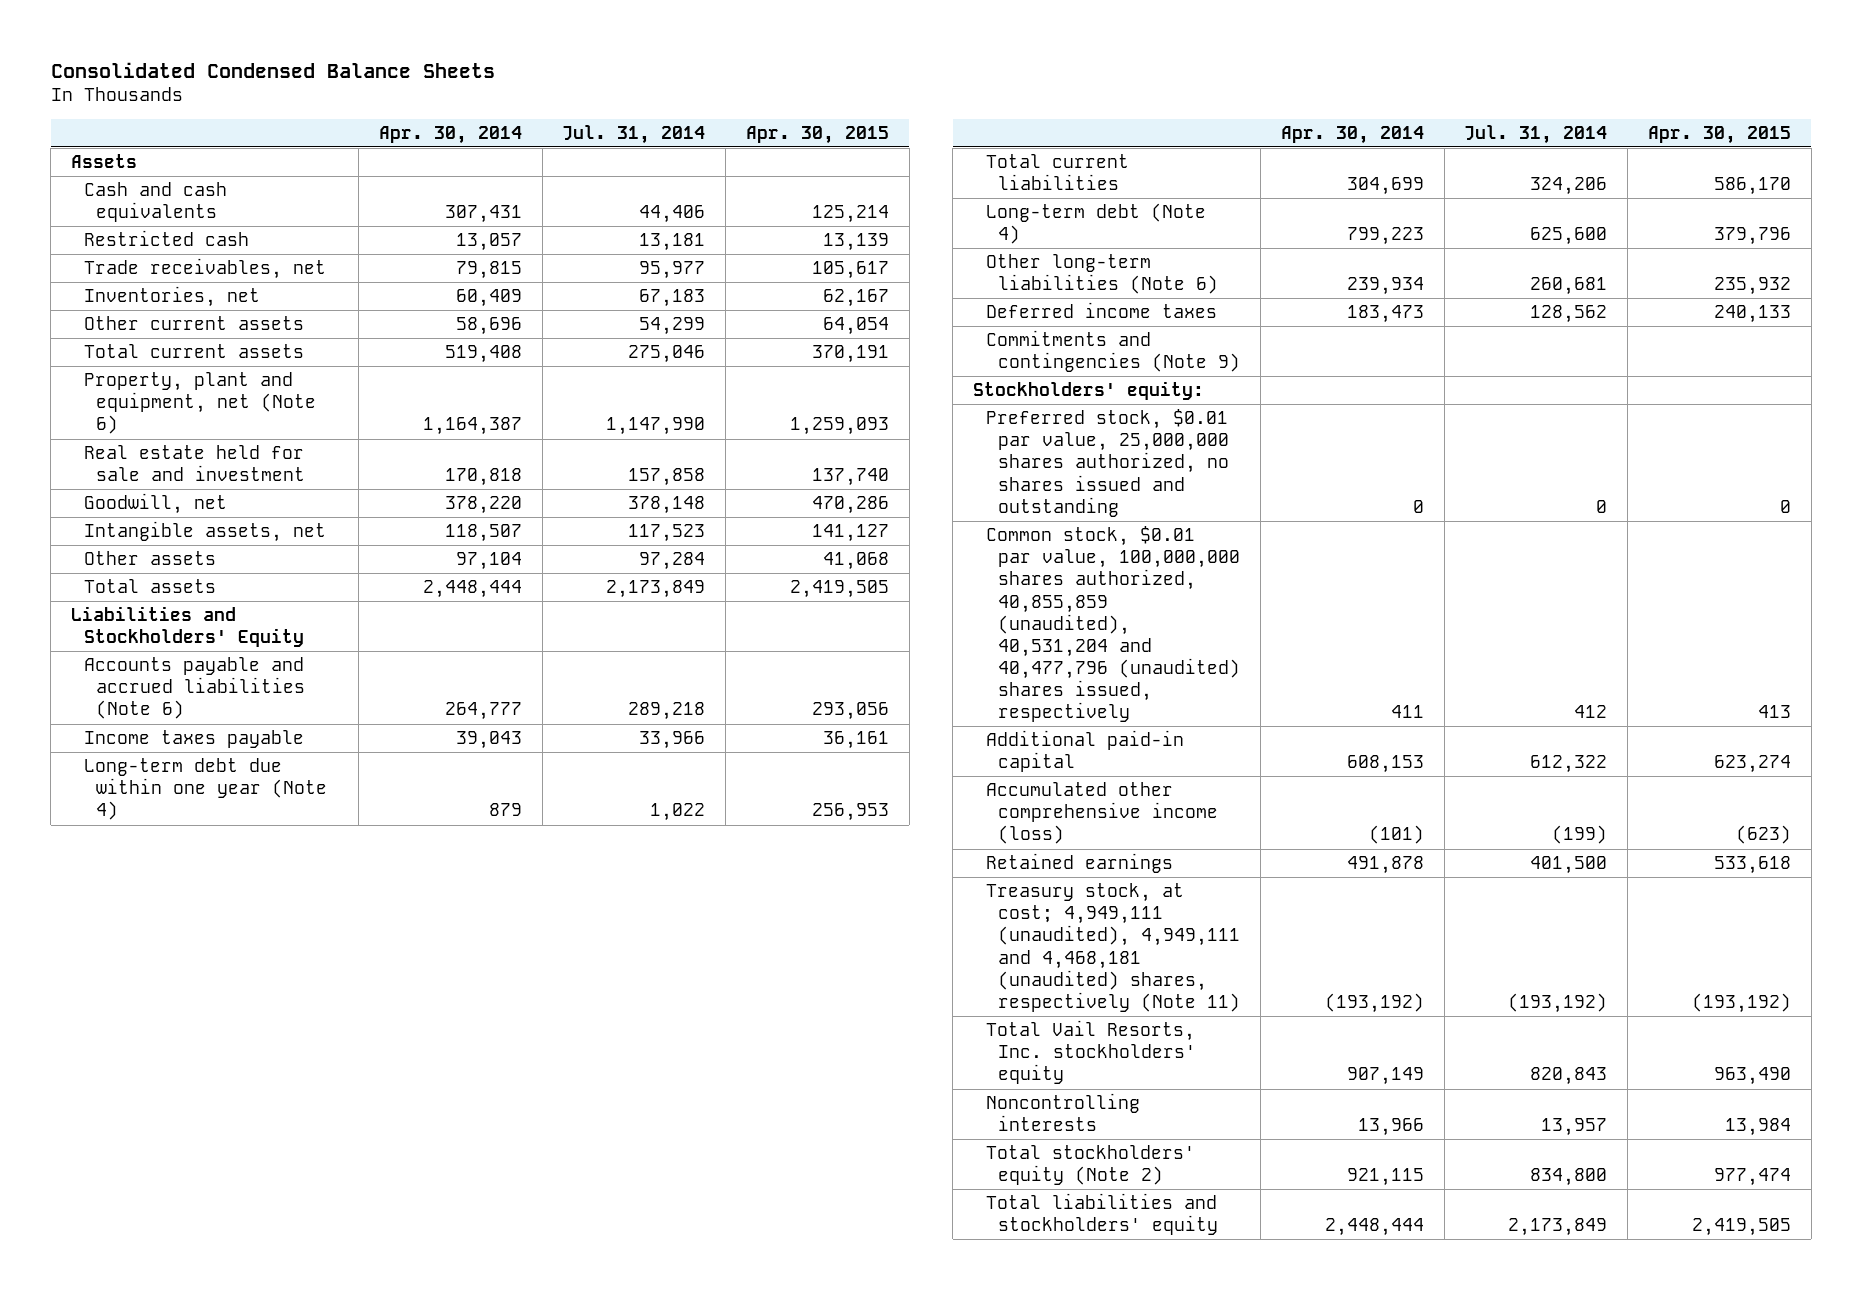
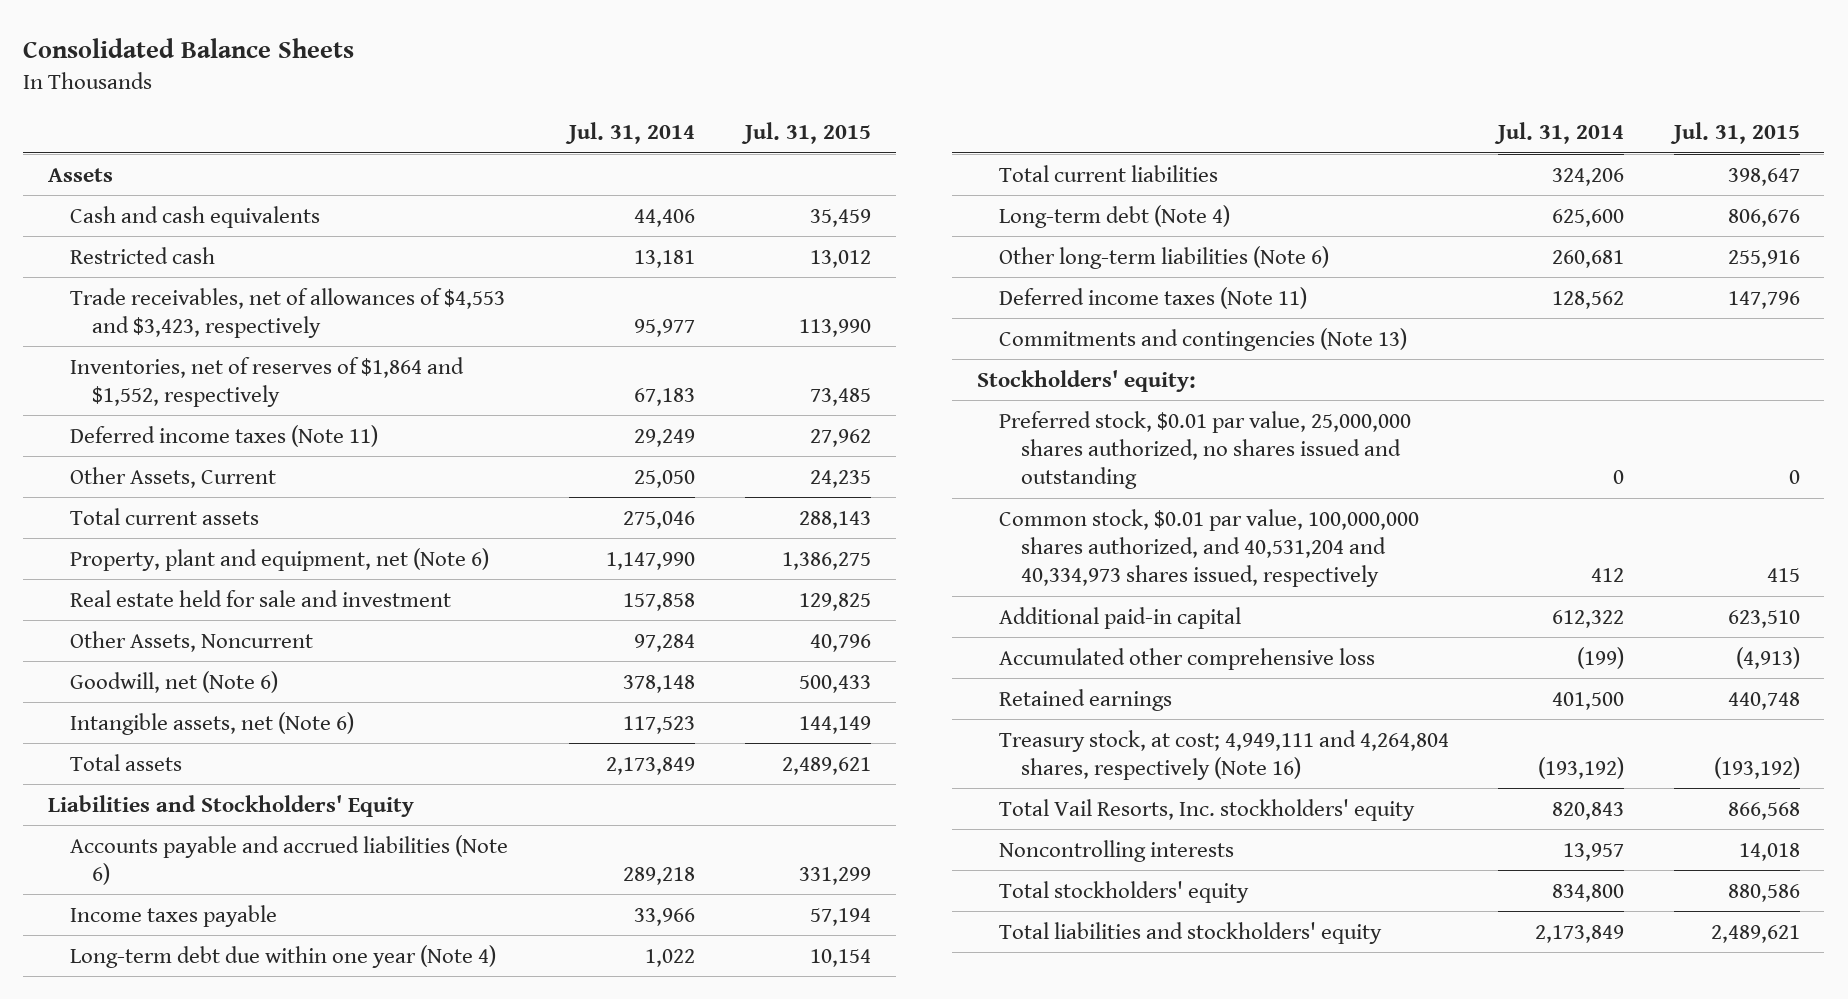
- Consolidated Condensed Balance Sheets
+ Consolidated Balance Sheets
- | Apr. 30, 2014 | Jul. 31, 2014 | Apr. 30, 2015
+ | Jul. 31, 2014 | Jul. 31, 2015
- Trade receivables, net | 79,815 | 95,977 | 105,617
- Inventories, net | 60,409 | 67,183 | 62,167
- Other current assets | 58,696 | 54,299 | 64,054
+ Trade receivables, net of allowances of $4,553 and $3,423, respectively | 95,977 | 113,990
+ Inventories, net of reserves of $1,864 and $1,552, respectively | 67,183 | 73,485
+ Deferred income taxes (Note 11) | 29,249 | 27,962
+ Other Assets, Current | 25,050 | 24,235
- Goodwill, net | 378,220 | 378,148 | 470,286
- Intangible assets, net | 118,507 | 117,523 | 141,127
- Other assets | 97,104 | 97,284 | 41,068
+ Other Assets, Noncurrent | 97,284 | 40,796
+ Goodwill, net (Note 6) | 378,148 | 500,433
+ Intangible assets, net (Note 6) | 117,523 | 144,149
- Deferred income taxes | 183,473 | 128,562 | 240,133
- Commitments and contingencies (Note 9)
+ Deferred income taxes (Note 11) | 128,562 | 147,796
+ Commitments and contingencies (Note 13)
- Common stock, $0.01 par value, 100,000,000 shares authorized, 40,855,859 (unaudited), 40,531,204 and 40,477,796 (unaudited) shares issued, respectively | 411 | 412 | 413
+ Common stock, $0.01 par value, 100,000,000 shares authorized, and 40,531,204 and 40,334,973 shares issued, respectively | 412 | 415
- Accumulated other comprehensive income (loss) | (101) | (199) | (623)
+ Accumulated other comprehensive loss | (199) | (4,913)
- Treasury stock, at cost; 4,949,111 (unaudited), 4,949,111 and 4,468,181 (unaudited) shares, respectively (Note 11) | (193,192) | (193,192) | (193,192)
+ Treasury stock, at cost; 4,949,111 and 4,264,804 shares, respectively (Note 16) | (193,192) | (193,192)
- Total stockholders' equity (Note 2) | 921,115 | 834,800 | 977,474
+ Total stockholders' equity | 834,800 | 880,586

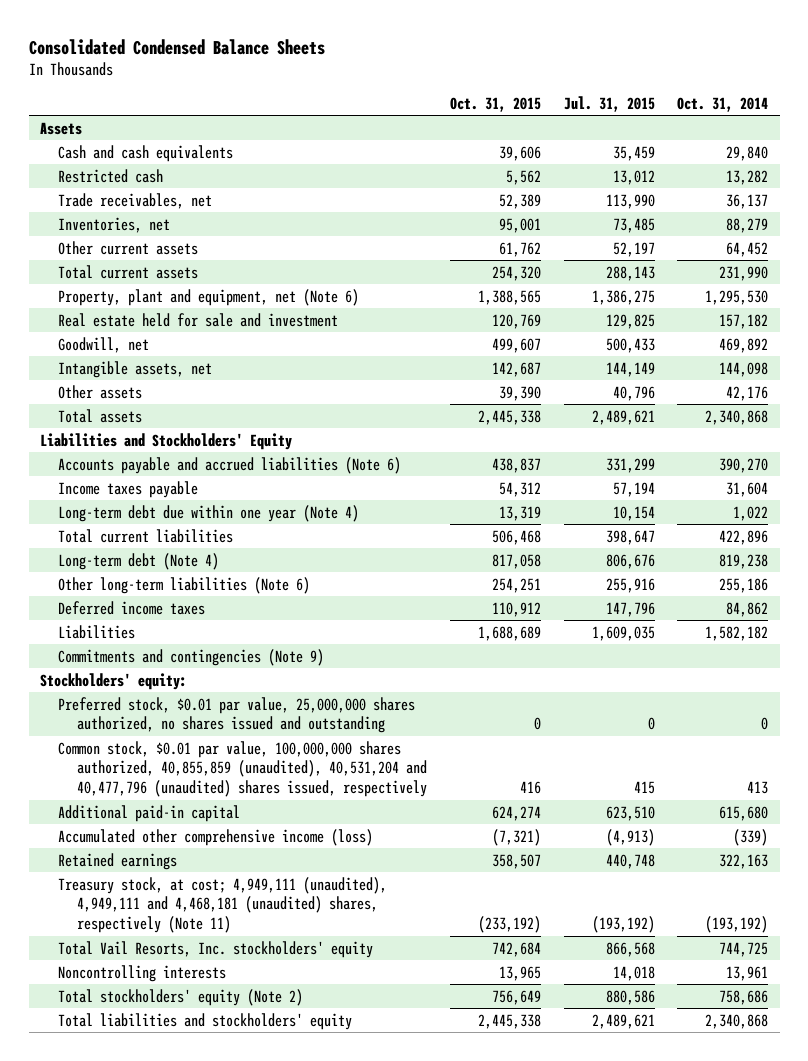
- Consolidated Balance Sheets
+ Consolidated Condensed Balance Sheets
- | Jul. 31, 2014 | Jul. 31, 2015
+ | Oct. 31, 2015 | Jul. 31, 2015 | Oct. 31, 2014
- Trade receivables, net of allowances of $4,553 and $3,423, respectively | 95,977 | 113,990
- Inventories, net of reserves of $1,864 and $1,552, respectively | 67,183 | 73,485
- Deferred income taxes (Note 11) | 29,249 | 27,962
- Other Assets, Current | 25,050 | 24,235
+ Trade receivables, net | 52,389 | 113,990 | 36,137
+ Inventories, net | 95,001 | 73,485 | 88,279
+ Other current assets | 61,762 | 52,197 | 64,452
- Other Assets, Noncurrent | 97,284 | 40,796
- Goodwill, net (Note 6) | 378,148 | 500,433
- Intangible assets, net (Note 6) | 117,523 | 144,149
+ Goodwill, net | 499,607 | 500,433 | 469,892
+ Intangible assets, net | 142,687 | 144,149 | 144,098
+ Other assets | 39,390 | 40,796 | 42,176
- Deferred income taxes (Note 11) | 128,562 | 147,796
- Commitments and contingencies (Note 13)
+ Deferred income taxes | 110,912 | 147,796 | 84,862
+ Liabilities | 1,688,689 | 1,609,035 | 1,582,182
+ Commitments and contingencies (Note 9)
- Common stock, $0.01 par value, 100,000,000 shares authorized, and 40,531,204 and 40,334,973 shares issued, respectively | 412 | 415
+ Common stock, $0.01 par value, 100,000,000 shares authorized, 40,855,859 (unaudited), 40,531,204 and 40,477,796 (unaudited) shares issued, respectively | 416 | 415 | 413
- Accumulated other comprehensive loss | (199) | (4,913)
+ Accumulated other comprehensive income (loss) | (7,321) | (4,913) | (339)
- Treasury stock, at cost; 4,949,111 and 4,264,804 shares, respectively (Note 16) | (193,192) | (193,192)
+ Treasury stock, at cost; 4,949,111 (unaudited), 4,949,111 and 4,468,181 (unaudited) shares, respectively (Note 11) | (233,192) | (193,192) | (193,192)
- Total stockholders' equity | 834,800 | 880,586
+ Total stockholders' equity (Note 2) | 756,649 | 880,586 | 758,686

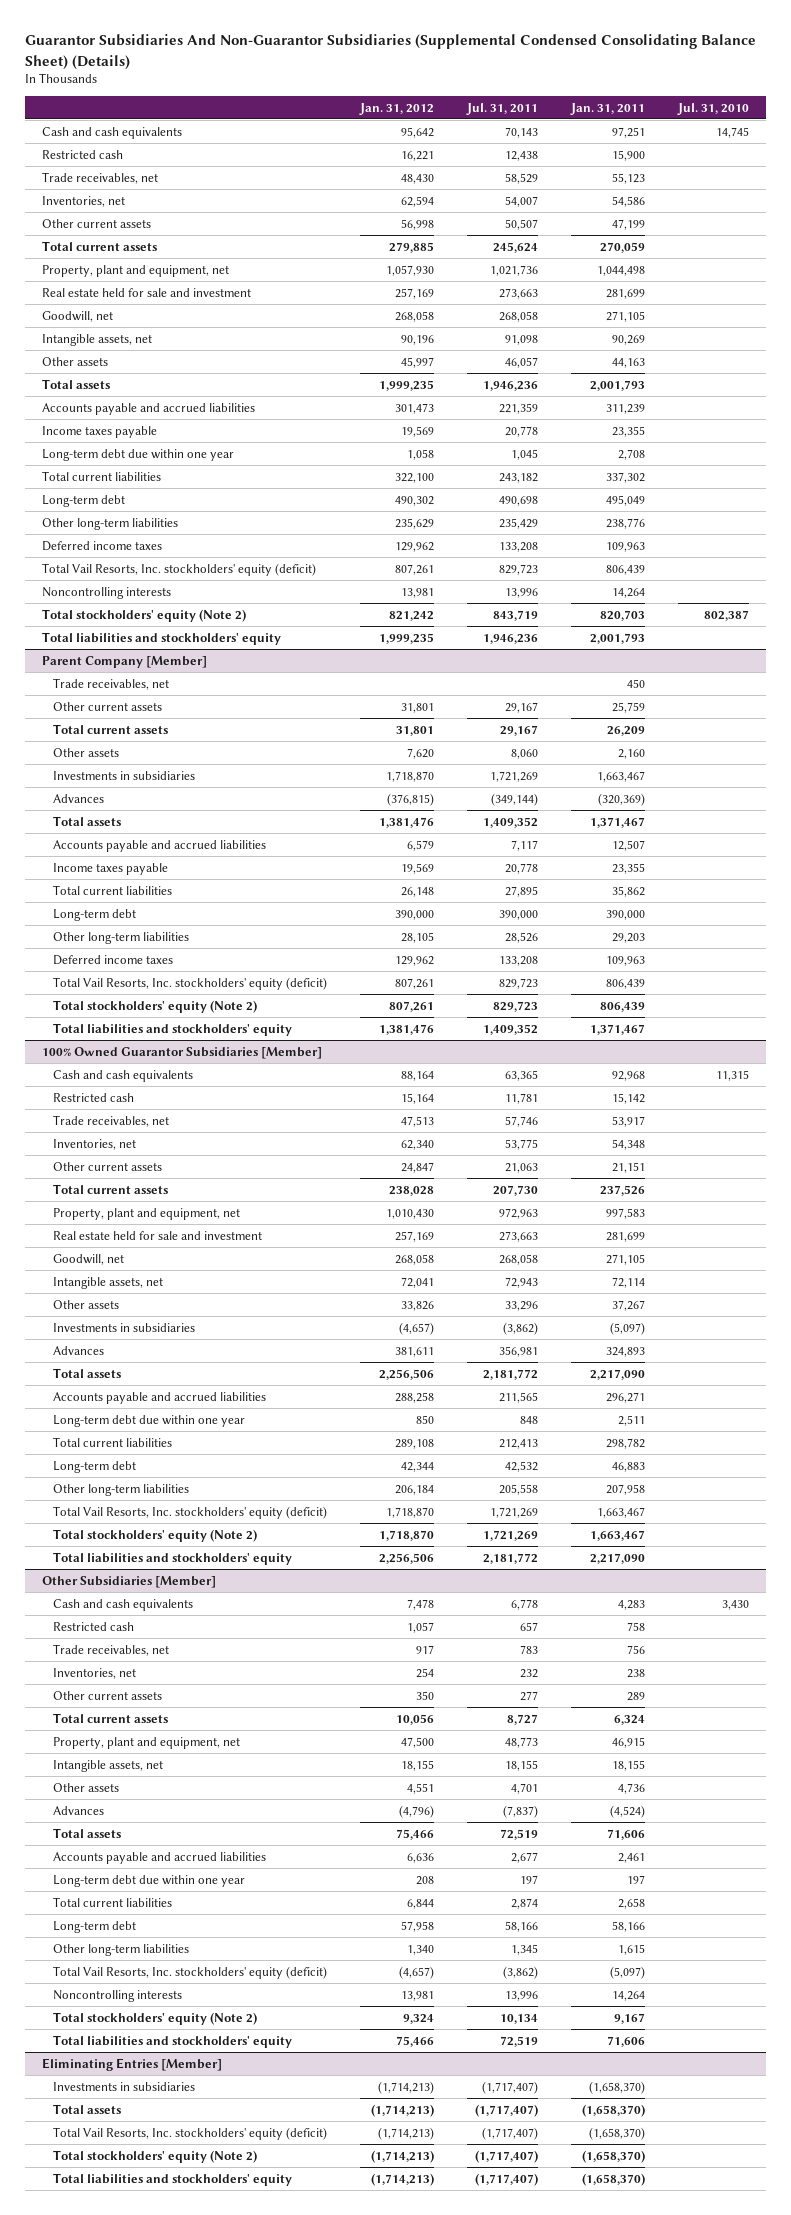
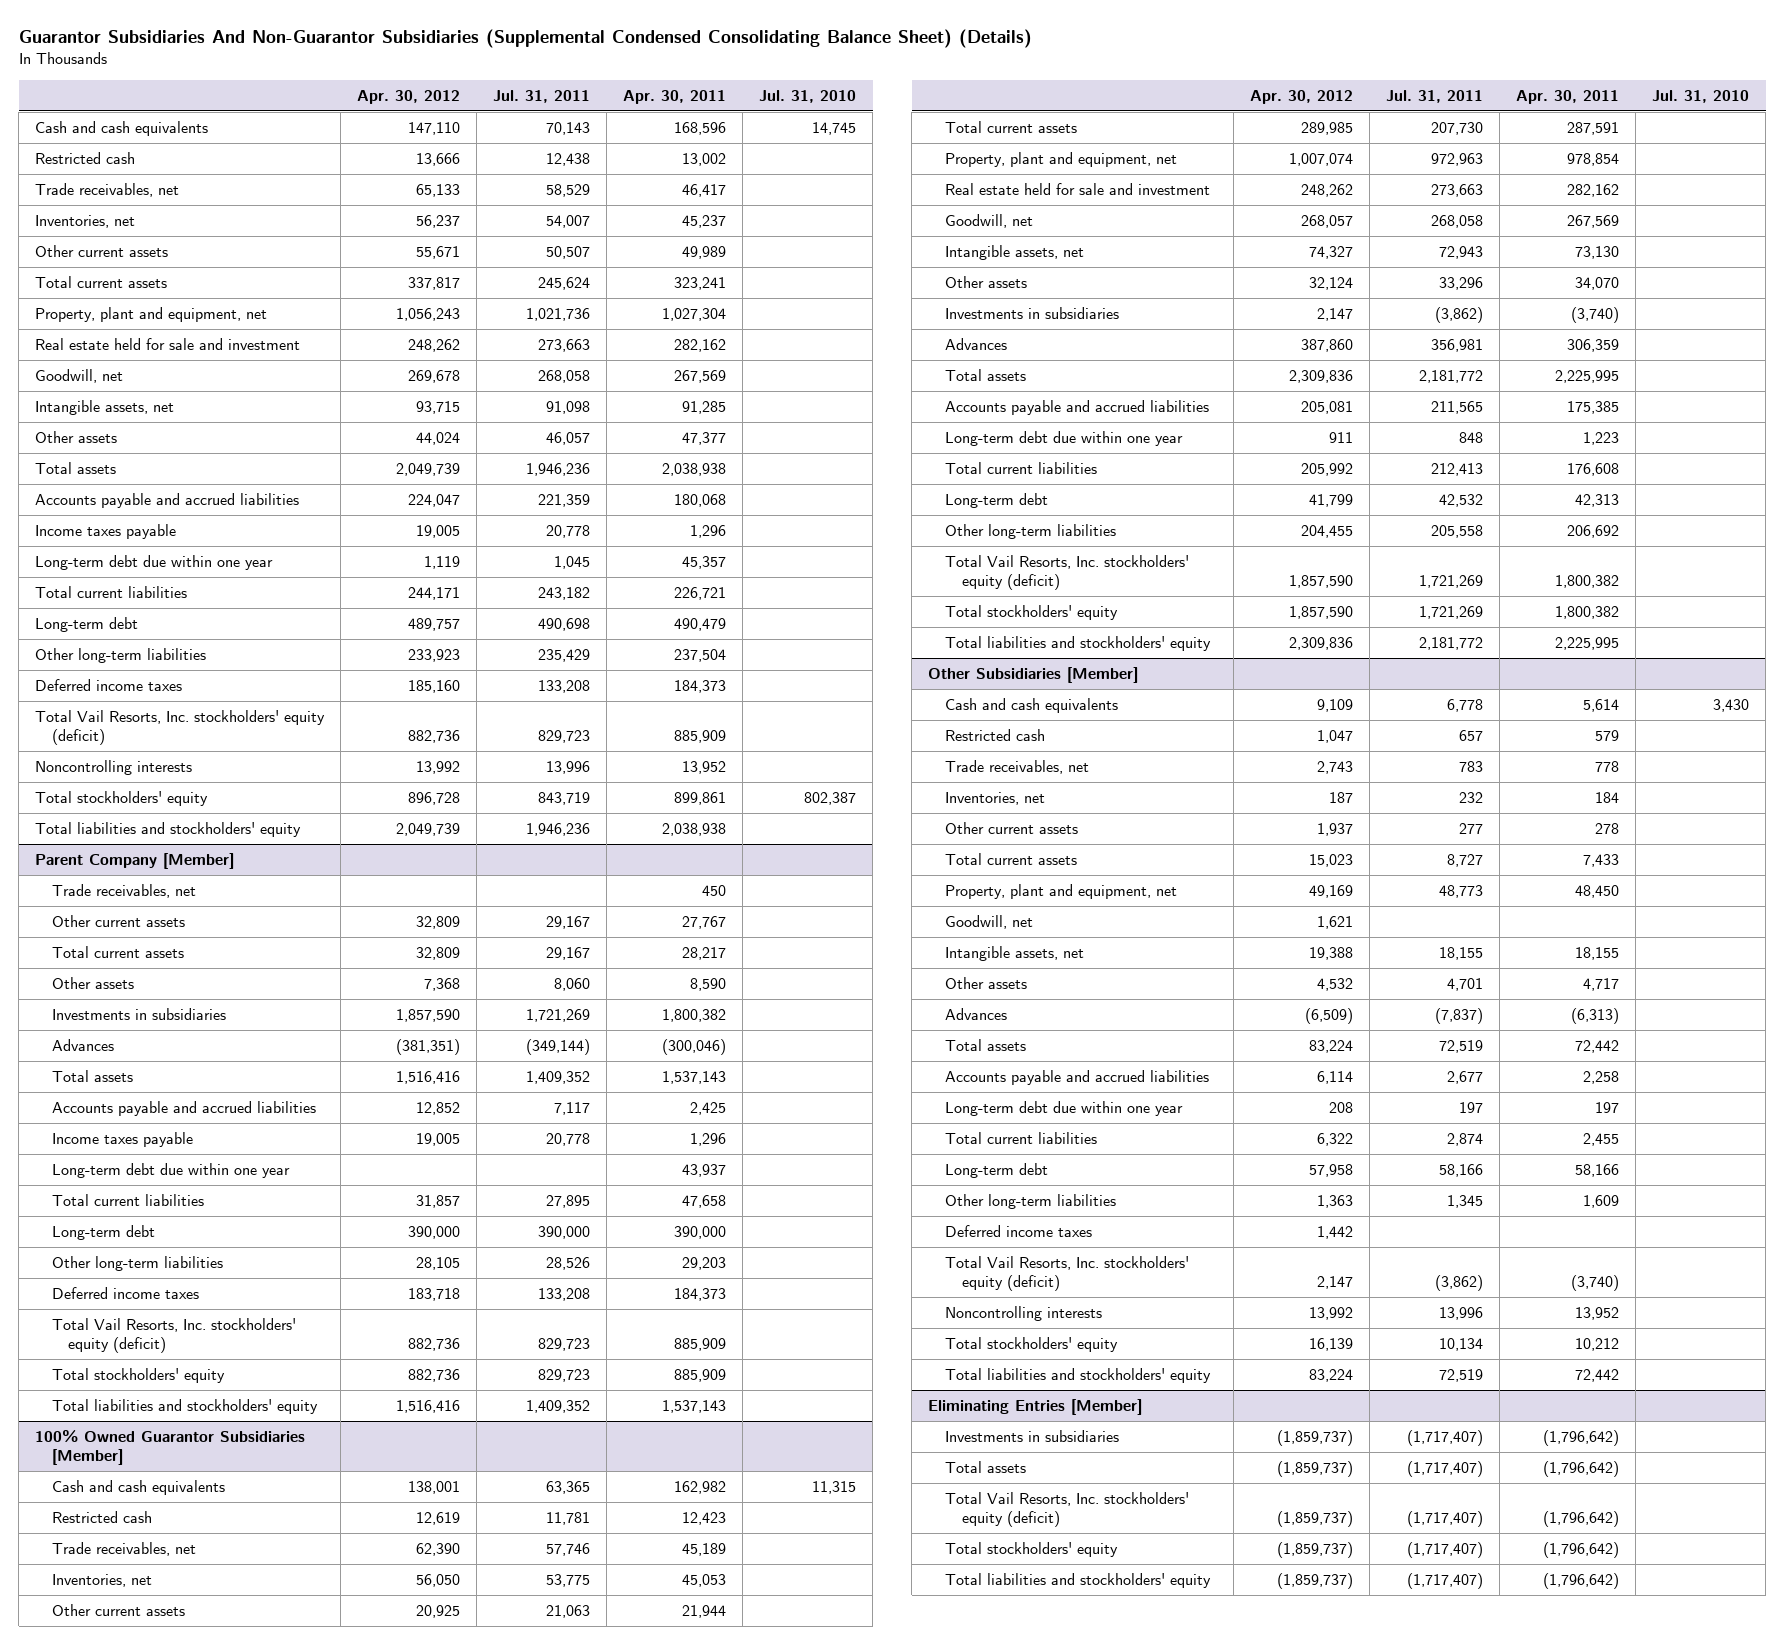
- | Jan. 31, 2012 | Jul. 31, 2011 | Jan. 31, 2011 | Jul. 31, 2010
+ | Apr. 30, 2012 | Jul. 31, 2011 | Apr. 30, 2011 | Jul. 31, 2010
- Total stockholders' equity (Note 2) | 821,242 | 843,719 | 820,703 | 802,387
+ Total stockholders' equity | 896,728 | 843,719 | 899,861 | 802,387
@ Parent Company [Member]
+ Long-term debt due within one year | | | 43,937 |
- Total stockholders' equity (Note 2) | 807,261 | 829,723 | 806,439 |
+ Total stockholders' equity | 882,736 | 829,723 | 885,909 |
@ 100% Owned Guarantor Subsidiaries [Member]
- Total stockholders' equity (Note 2) | 1,718,870 | 1,721,269 | 1,663,467 |
+ Total stockholders' equity | 1,857,590 | 1,721,269 | 1,800,382 |
@ Other Subsidiaries [Member]
+ Goodwill, net | 1,621 | | |
+ Deferred income taxes | 1,442 | | |
- Total stockholders' equity (Note 2) | 9,324 | 10,134 | 9,167 |
+ Total stockholders' equity | 16,139 | 10,134 | 10,212 |
@ Eliminating Entries [Member]
- Total stockholders' equity (Note 2) | (1,714,213) | (1,717,407) | (1,658,370) |
+ Total stockholders' equity | (1,859,737) | (1,717,407) | (1,796,642) |

